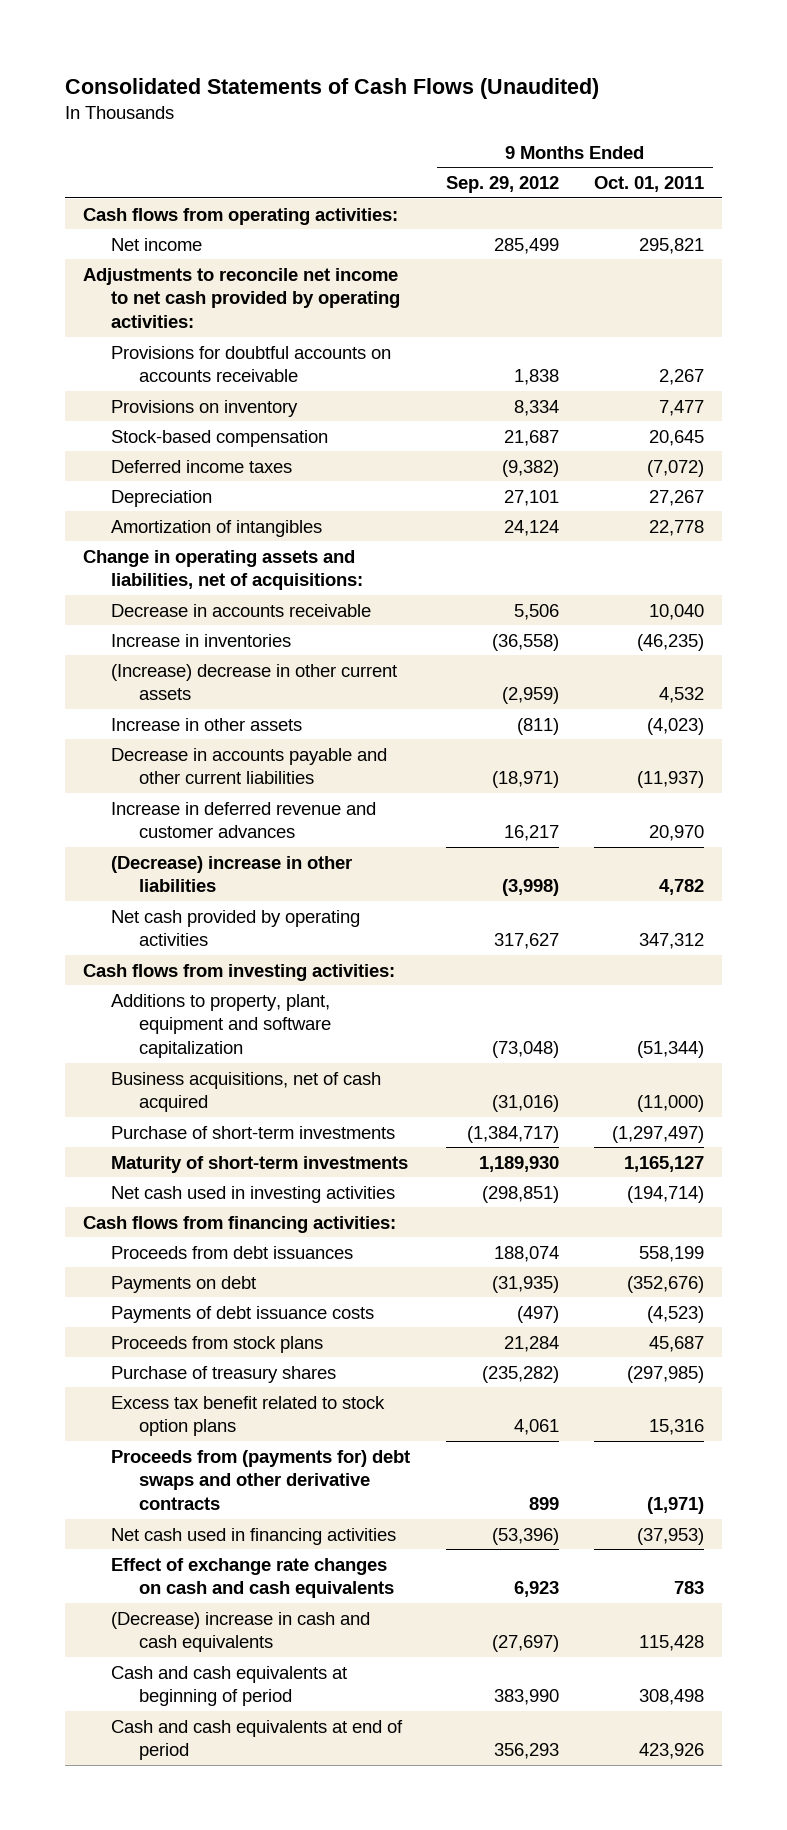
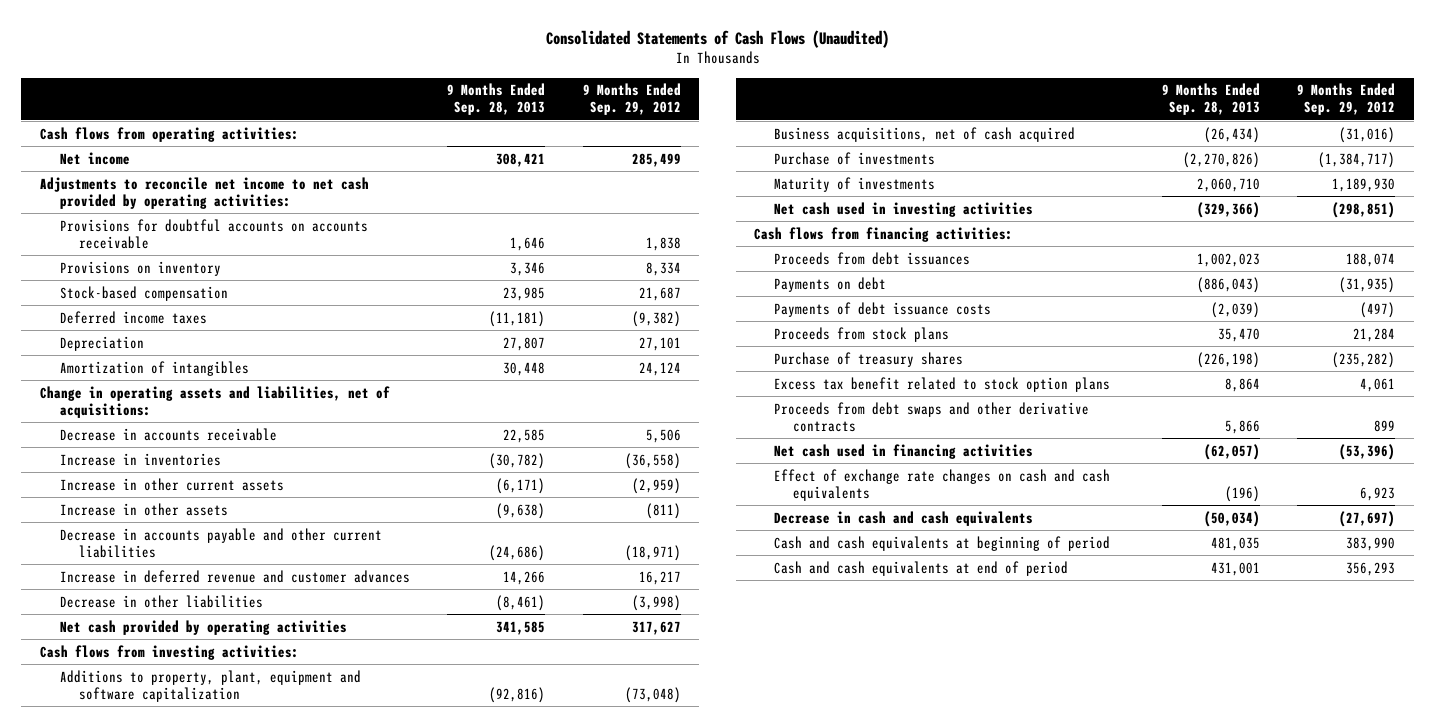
- | 9 Months Ended Sep. 29, 2012 | 9 Months Ended Oct. 01, 2011
+ | 9 Months Ended Sep. 28, 2013 | 9 Months Ended Sep. 29, 2012
- (Increase) decrease in other current assets | (2,959) | 4,532
+ Increase in other current assets | (6,171) | (2,959)
- (Decrease) increase in other liabilities | (3,998) | 4,782
+ Decrease in other liabilities | (8,461) | (3,998)
- Purchase of short-term investments | (1,384,717) | (1,297,497)
- Maturity of short-term investments | 1,189,930 | 1,165,127
+ Purchase of investments | (2,270,826) | (1,384,717)
+ Maturity of investments | 2,060,710 | 1,189,930
- Proceeds from (payments for) debt swaps and other derivative contracts | 899 | (1,971)
+ Proceeds from debt swaps and other derivative contracts | 5,866 | 899
- (Decrease) increase in cash and cash equivalents | (27,697) | 115,428
+ Decrease in cash and cash equivalents | (50,034) | (27,697)

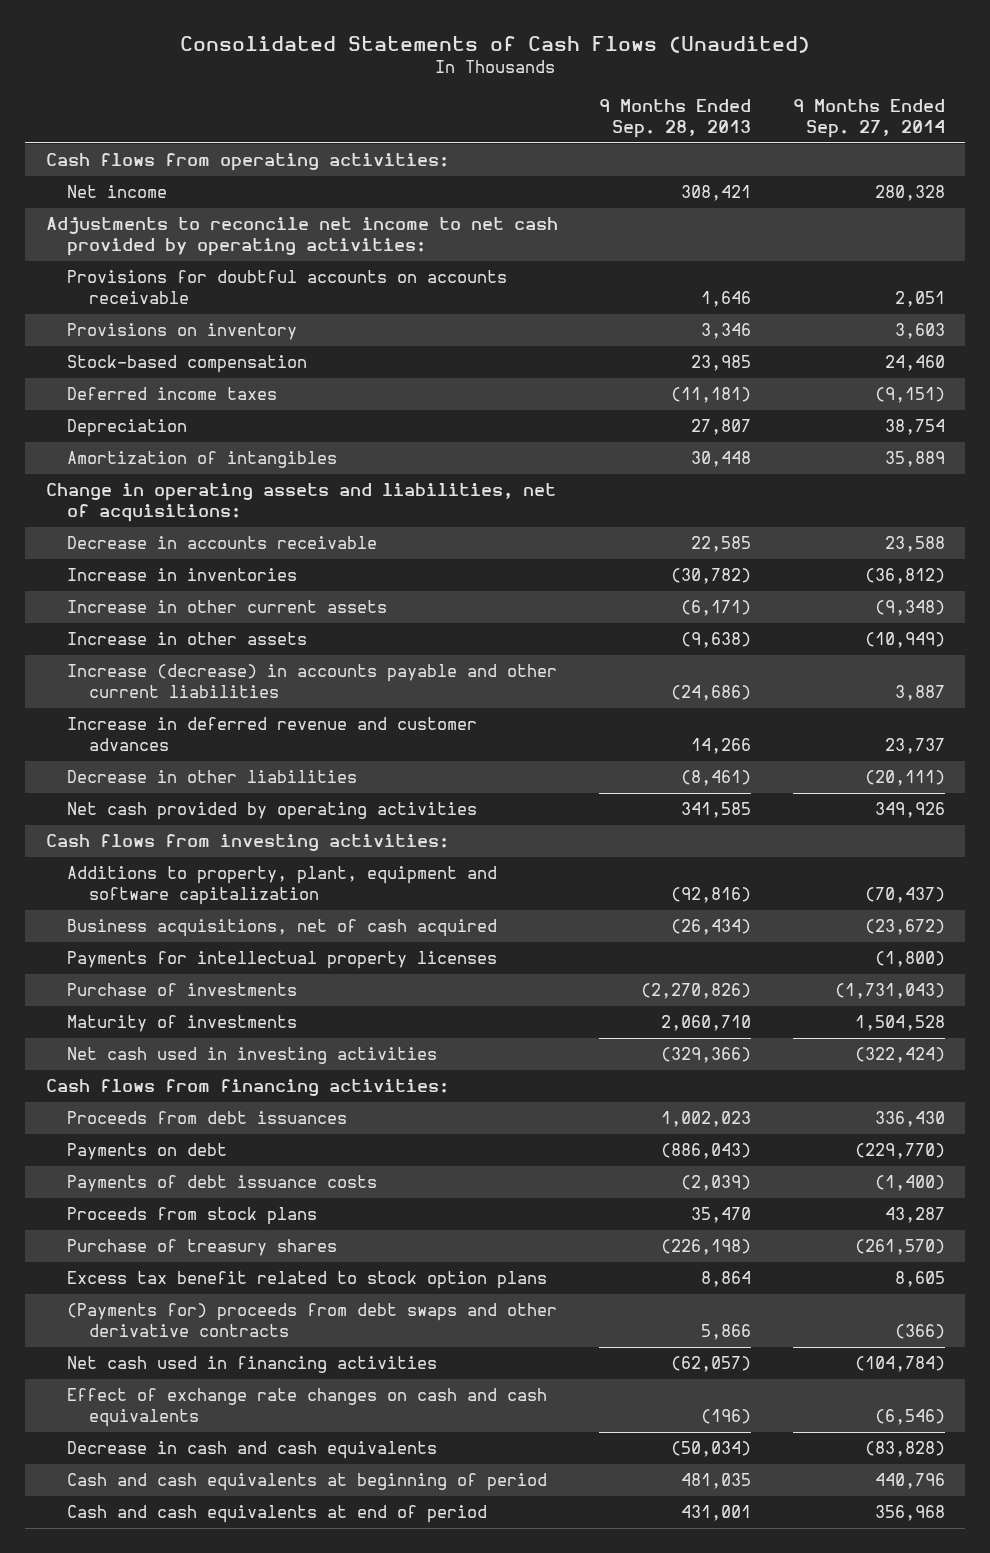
- | 9 Months Ended Sep. 28, 2013 | 9 Months Ended Sep. 29, 2012
+ | 9 Months Ended Sep. 28, 2013 | 9 Months Ended Sep. 27, 2014
- Decrease in accounts payable and other current liabilities | (24,686) | (18,971)
+ Increase (decrease) in accounts payable and other current liabilities | (24,686) | 3,887
+ Payments for intellectual property licenses | | (1,800)
- Proceeds from debt swaps and other derivative contracts | 5,866 | 899
+ (Payments for) proceeds from debt swaps and other derivative contracts | 5,866 | (366)

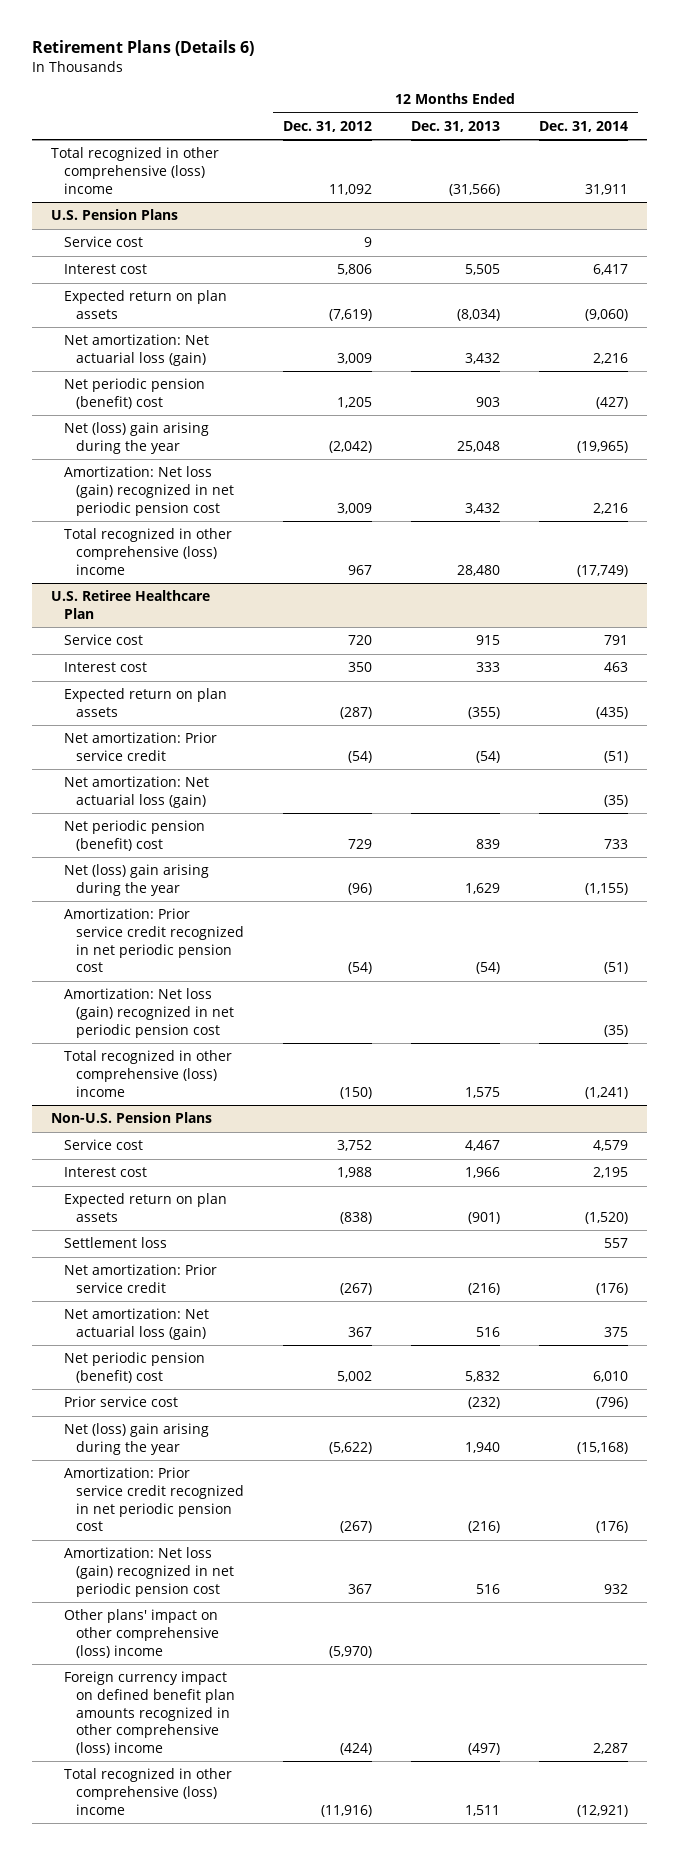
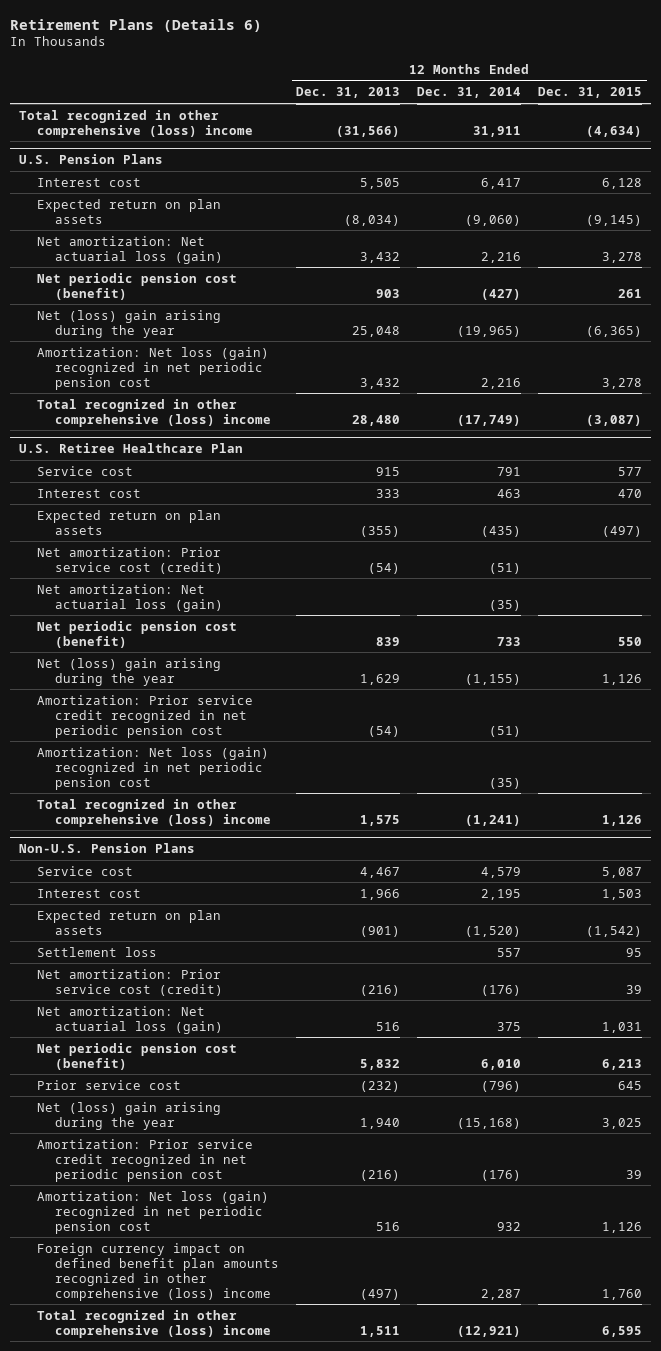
- | 12 Months Ended Dec. 31, 2012 | 12 Months Ended Dec. 31, 2013 | 12 Months Ended Dec. 31, 2014
+ | 12 Months Ended Dec. 31, 2013 | 12 Months Ended Dec. 31, 2014 | 12 Months Ended Dec. 31, 2015
@ U.S. Pension Plans
- Service cost | 9 | |
- Net periodic pension (benefit) cost | 1,205 | 903 | (427)
+ Net periodic pension cost (benefit) | 903 | (427) | 261
@ U.S. Retiree Healthcare Plan
- Net amortization: Prior service credit | (54) | (54) | (51)
+ Net amortization: Prior service cost (credit) | (54) | (51) |
- Net periodic pension (benefit) cost | 729 | 839 | 733
+ Net periodic pension cost (benefit) | 839 | 733 | 550
@ Non-U.S. Pension Plans
- Net amortization: Prior service credit | (267) | (216) | (176)
+ Net amortization: Prior service cost (credit) | (216) | (176) | 39
- Net periodic pension (benefit) cost | 5,002 | 5,832 | 6,010
+ Net periodic pension cost (benefit) | 5,832 | 6,010 | 6,213
- Other plans' impact on other comprehensive (loss) income | (5,970) | |

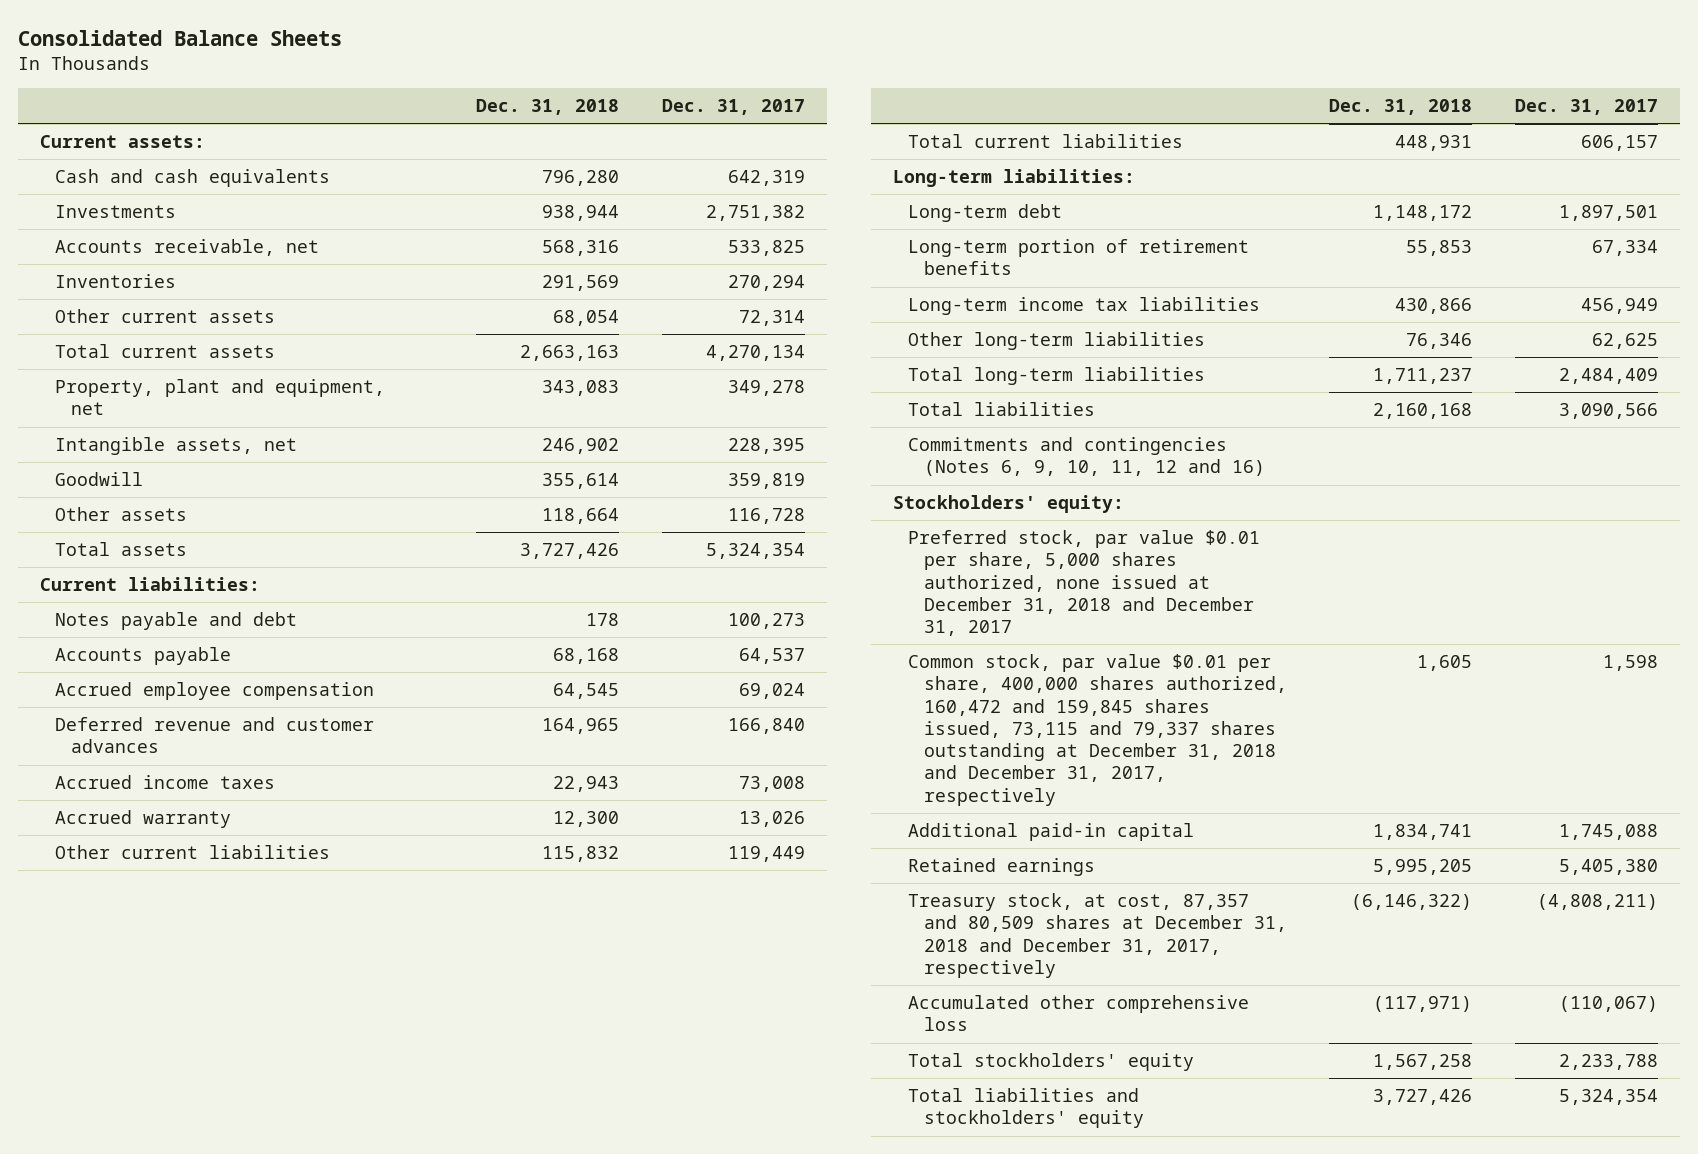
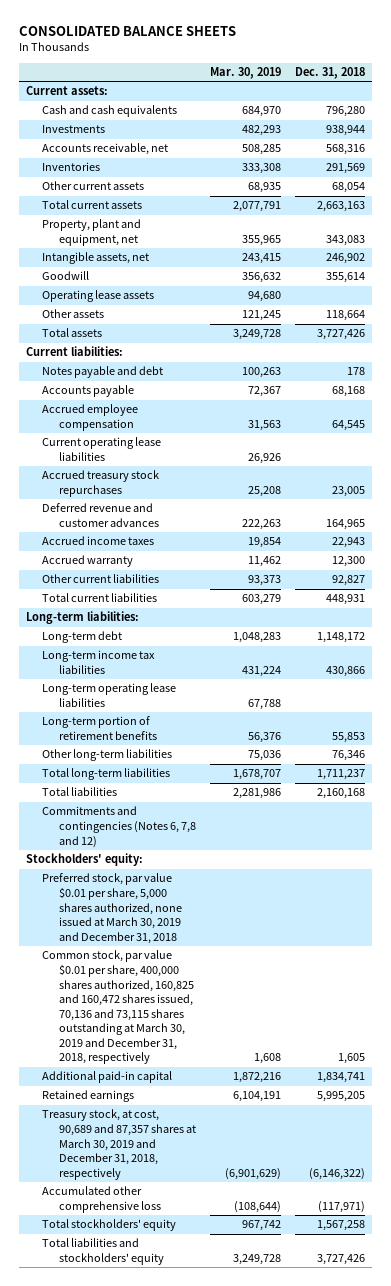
- Consolidated Balance Sheets
+ CONSOLIDATED BALANCE SHEETS
- | Dec. 31, 2018 | Dec. 31, 2017
+ | Mar. 30, 2019 | Dec. 31, 2018
+ Operating lease assets | 94,680 |
+ Current operating lease liabilities | 26,926 |
+ Accrued treasury stock repurchases | 25,208 | 23,005
- Other current liabilities | 115,832 | 119,449
+ Other current liabilities | 93,373 | 92,827
+ Long-term operating lease liabilities | 67,788 |
moved down: Long-term portion of retirement benefits | 56,376 | 55,853
- Commitments and contingencies (Notes 6, 9, 10, 11, 12 and 16)
+ Commitments and contingencies (Notes 6, 7,8 and 12)
- Preferred stock, par value $0.01 per share, 5,000 shares authorized, none issued at December 31, 2018 and December 31, 2017
- Common stock, par value $0.01 per share, 400,000 shares authorized, 160,472 and 159,845 shares issued, 73,115 and 79,337 shares outstanding at December 31, 2018 and December 31, 2017, respectively | 1,605 | 1,598
+ Preferred stock, par value $0.01 per share, 5,000 shares authorized, none issued at March 30, 2019 and December 31, 2018
+ Common stock, par value $0.01 per share, 400,000 shares authorized, 160,825 and 160,472 shares issued, 70,136 and 73,115 shares outstanding at March 30, 2019 and December 31, 2018, respectively | 1,608 | 1,605
- Treasury stock, at cost, 87,357 and 80,509 shares at December 31, 2018 and December 31, 2017, respectively | (6,146,322) | (4,808,211)
+ Treasury stock, at cost, 90,689 and 87,357 shares at March 30, 2019 and December 31, 2018, respectively | (6,901,629) | (6,146,322)

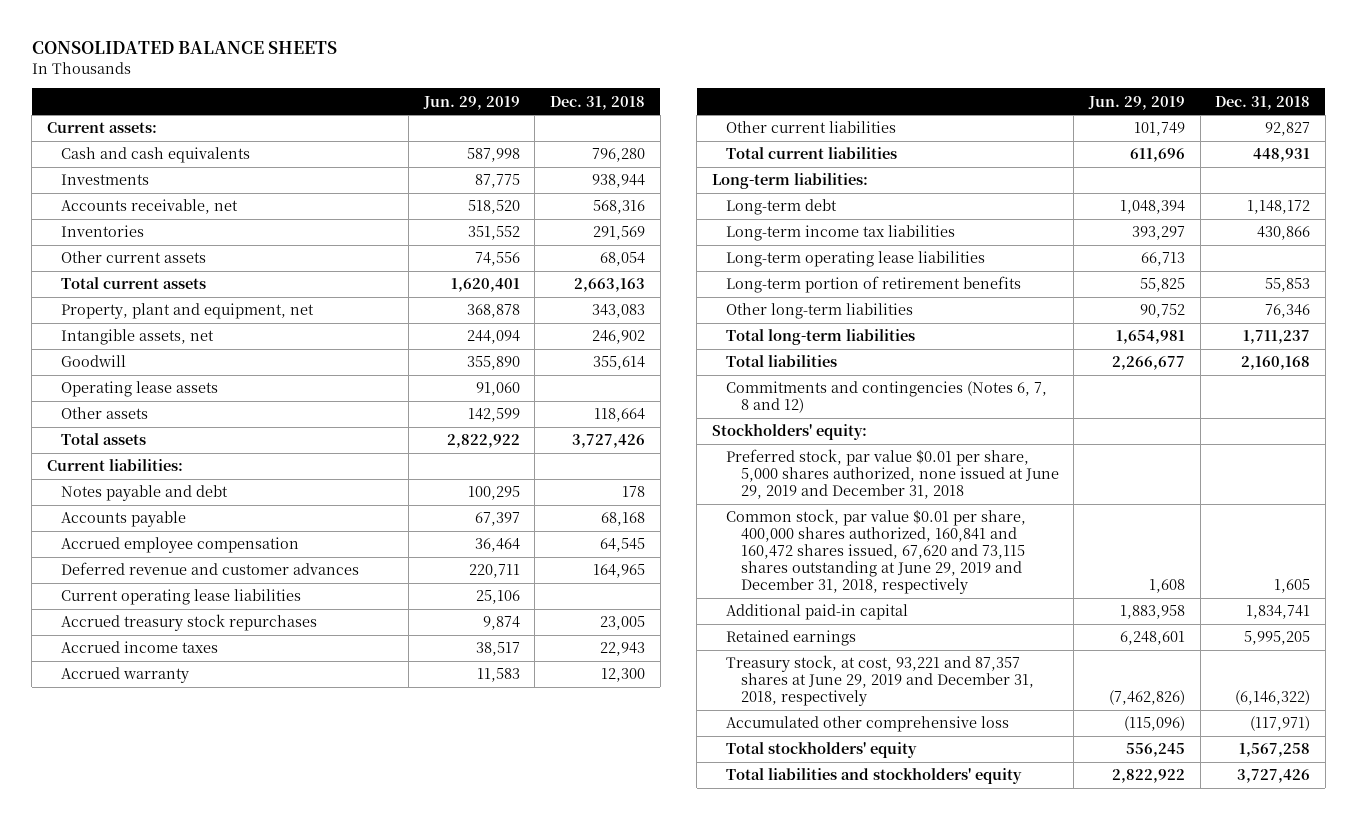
- | Mar. 30, 2019 | Dec. 31, 2018
+ | Jun. 29, 2019 | Dec. 31, 2018
moved up: Deferred revenue and customer advances | 220,711 | 164,965
- Commitments and contingencies (Notes 6, 7,8 and 12)
+ Commitments and contingencies (Notes 6, 7, 8 and 12)
- Preferred stock, par value $0.01 per share, 5,000 shares authorized, none issued at March 30, 2019 and December 31, 2018
- Common stock, par value $0.01 per share, 400,000 shares authorized, 160,825 and 160,472 shares issued, 70,136 and 73,115 shares outstanding at March 30, 2019 and December 31, 2018, respectively | 1,608 | 1,605
+ Preferred stock, par value $0.01 per share, 5,000 shares authorized, none issued at June 29, 2019 and December 31, 2018
+ Common stock, par value $0.01 per share, 400,000 shares authorized, 160,841 and 160,472 shares issued, 67,620 and 73,115 shares outstanding at June 29, 2019 and December 31, 2018, respectively | 1,608 | 1,605
- Treasury stock, at cost, 90,689 and 87,357 shares at March 30, 2019 and December 31, 2018, respectively | (6,901,629) | (6,146,322)
+ Treasury stock, at cost, 93,221 and 87,357 shares at June 29, 2019 and December 31, 2018, respectively | (7,462,826) | (6,146,322)

